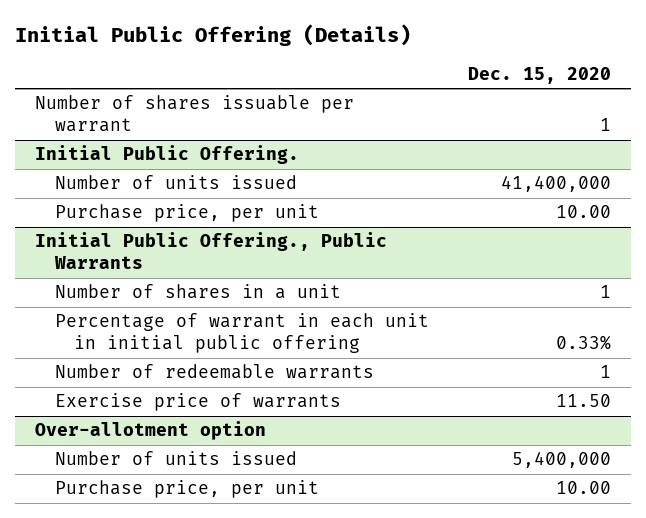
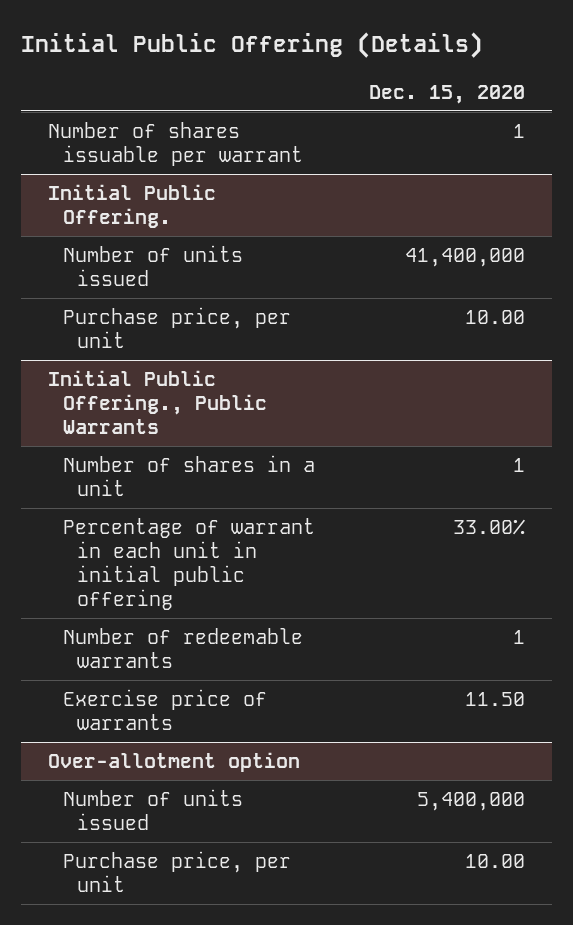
@ Initial Public Offering., Public Warrants
- Percentage of warrant in each unit in initial public offering | 0.33%
+ Percentage of warrant in each unit in initial public offering | 33.00%

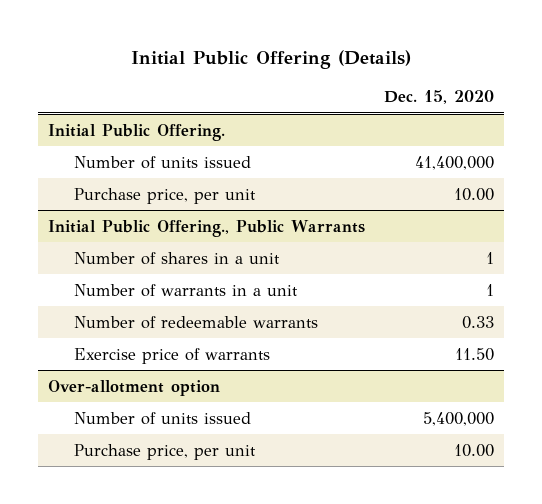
- Number of shares issuable per warrant | 1
@ Initial Public Offering., Public Warrants
- Percentage of warrant in each unit in initial public offering | 33.00%
- Number of redeemable warrants | 1
+ Number of warrants in a unit | 1
+ Number of redeemable warrants | 0.33

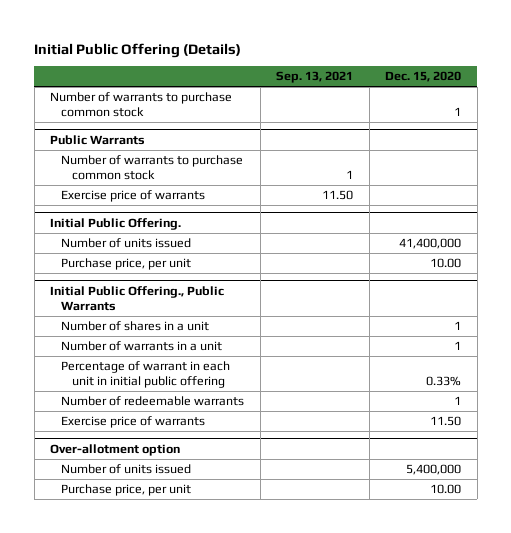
- | Dec. 15, 2020
+ | Sep. 13, 2021 | Dec. 15, 2020
+ Number of warrants to purchase common stock | | 1
+ Public Warrants
+ Number of warrants to purchase common stock | 1 |
+ Exercise price of warrants | 11.50 |
@ Initial Public Offering., Public Warrants
- Number of redeemable warrants | 0.33
+ Percentage of warrant in each unit in initial public offering | | 0.33%
+ Number of redeemable warrants | | 1

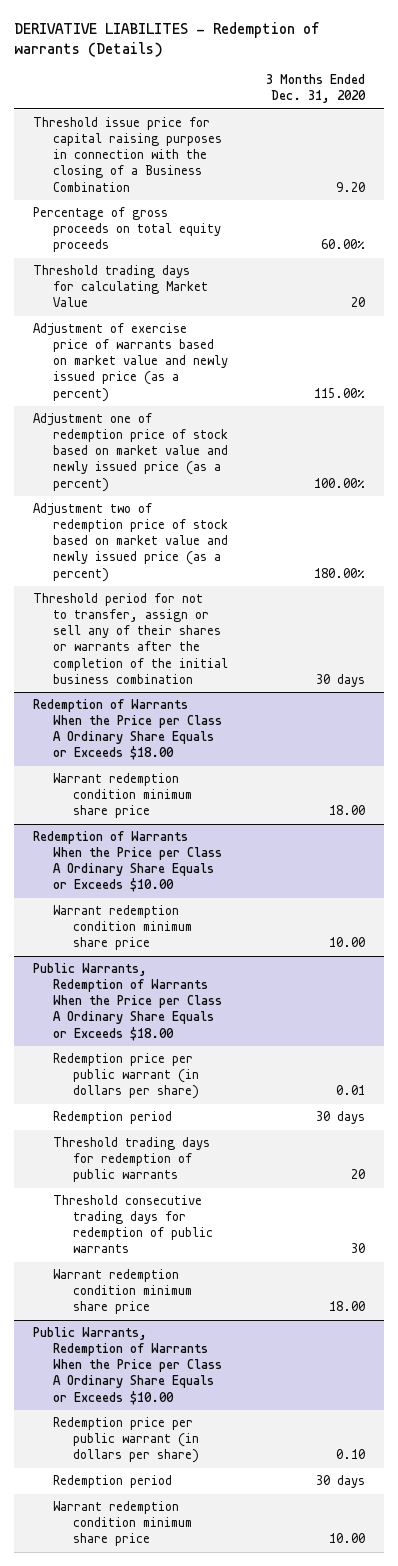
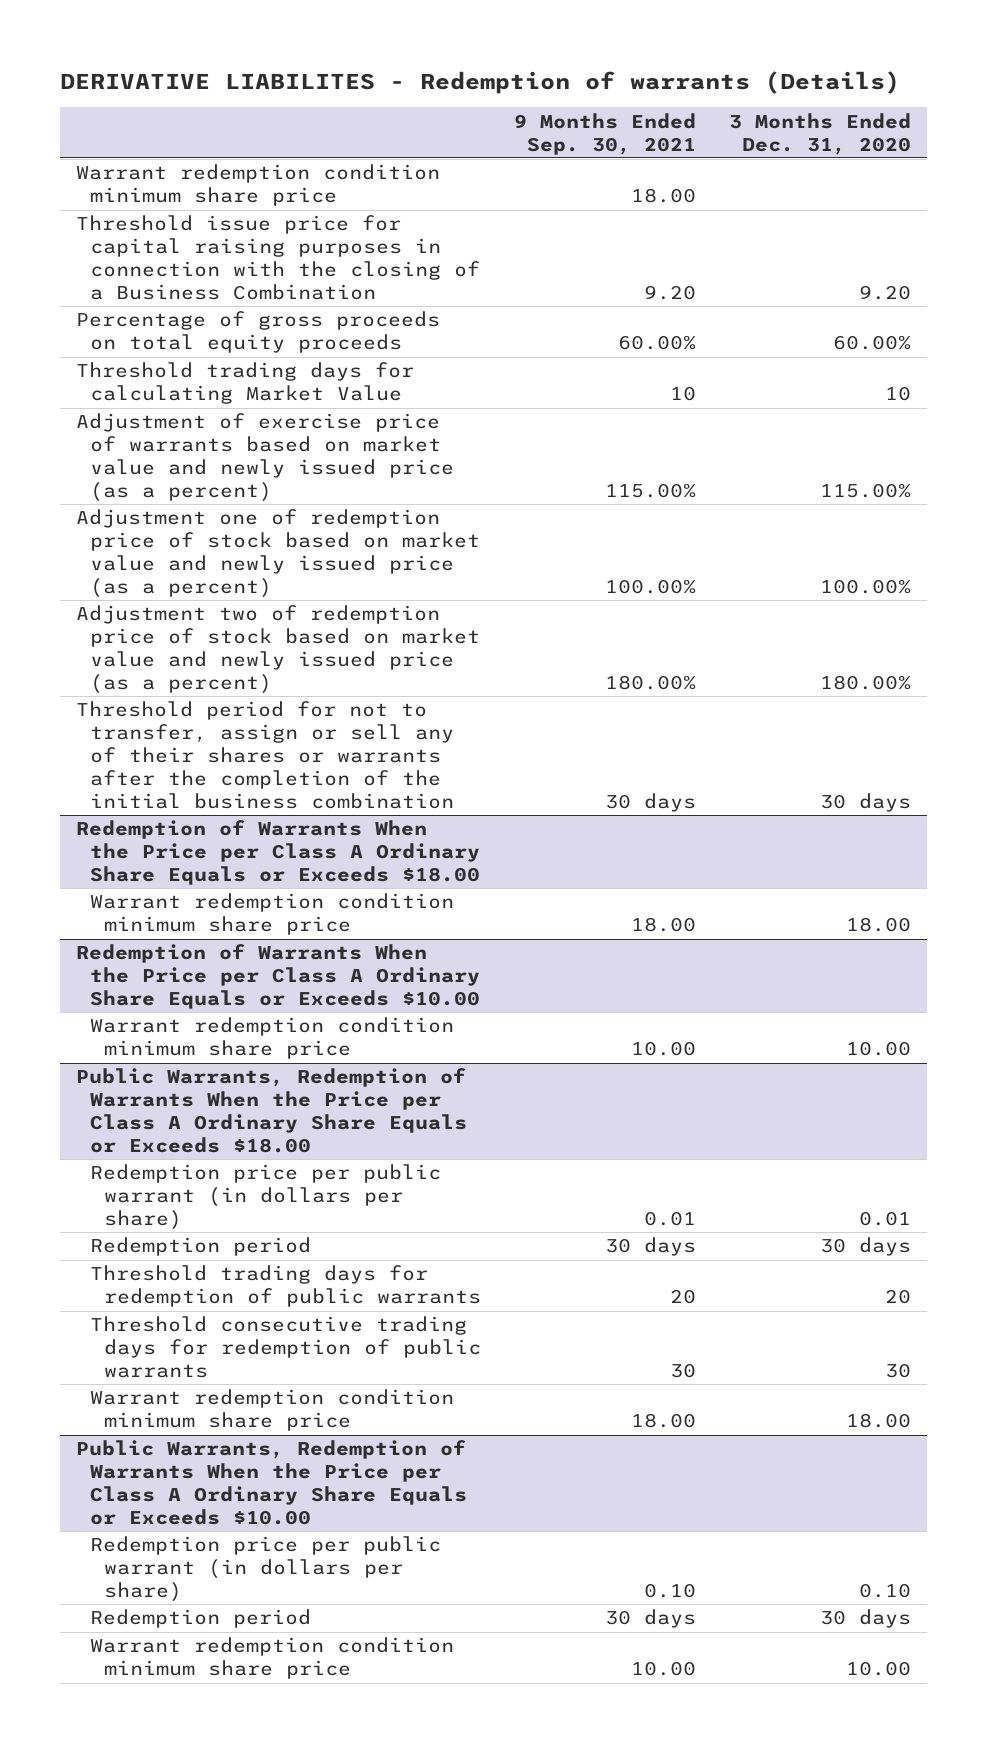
- | 3 Months Ended Dec. 31, 2020
+ | 9 Months Ended Sep. 30, 2021 | 3 Months Ended Dec. 31, 2020
+ Warrant redemption condition minimum share price | 18.00 |
- Threshold trading days for calculating Market Value | 20
+ Threshold trading days for calculating Market Value | 10 | 10

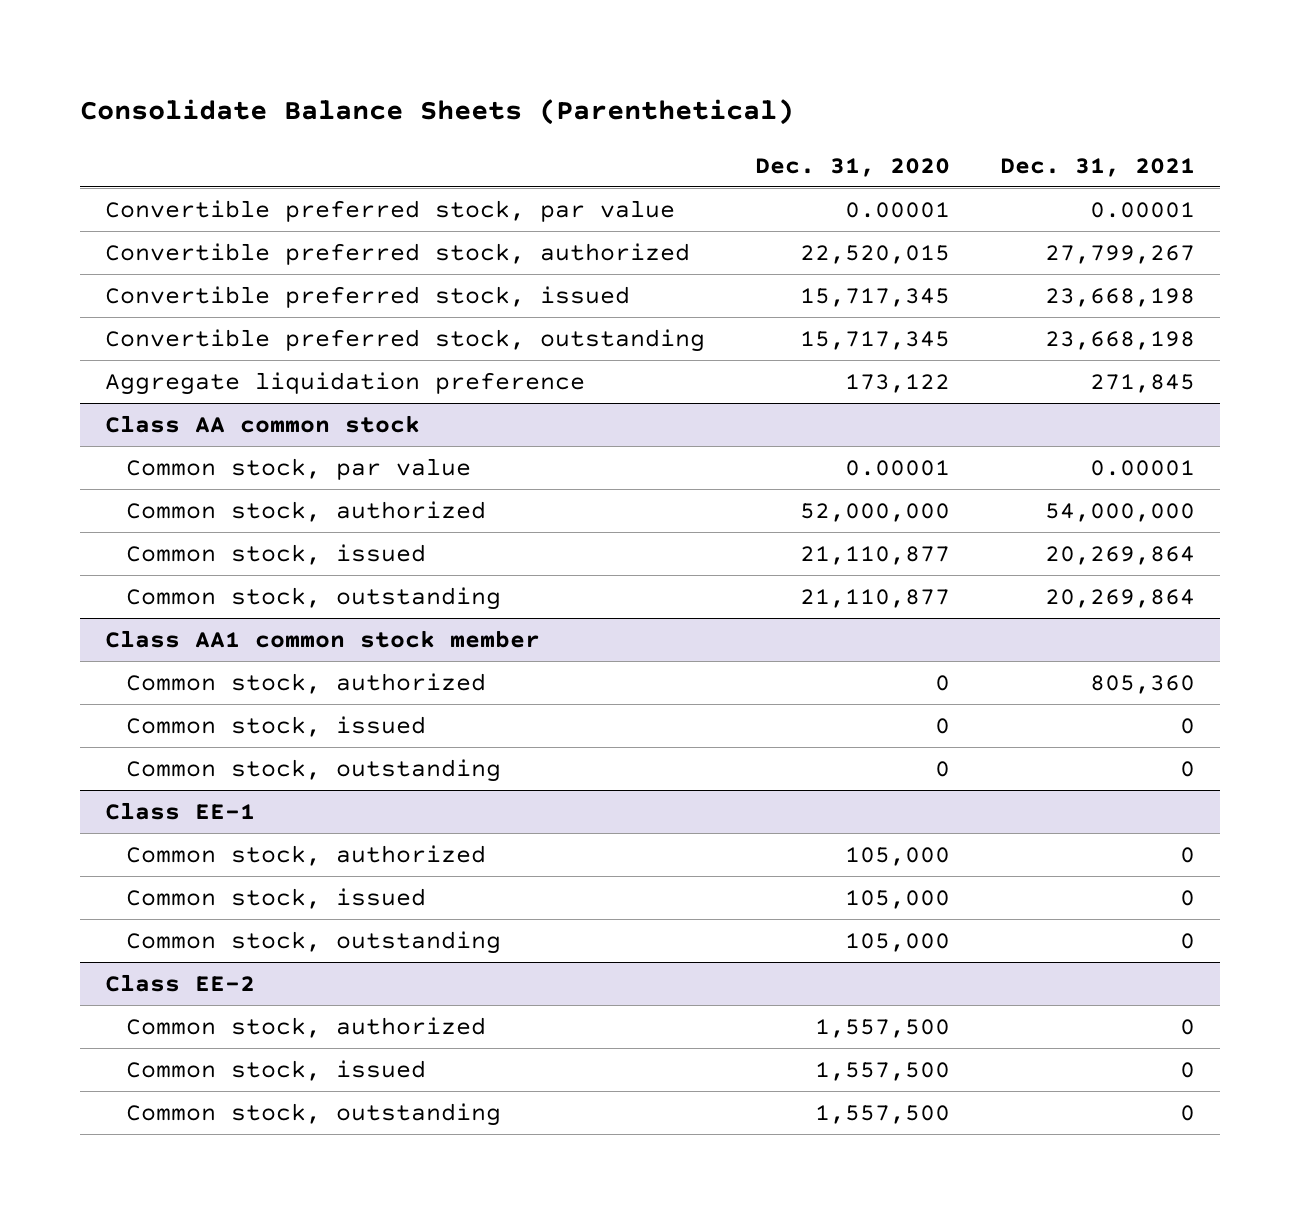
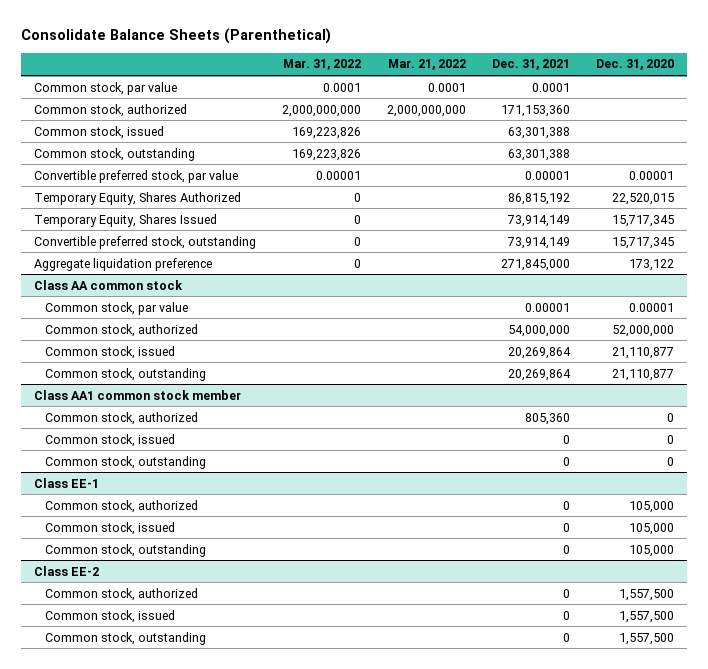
- | Dec. 31, 2020 | Dec. 31, 2021
+ | Mar. 31, 2022 | Mar. 21, 2022 | Dec. 31, 2021 | Dec. 31, 2020
+ Common stock, par value | 0.0001 | 0.0001 | 0.0001 |
+ Common stock, authorized | 2,000,000,000 | 2,000,000,000 | 171,153,360 |
+ Common stock, issued | 169,223,826 | | 63,301,388 |
+ Common stock, outstanding | 169,223,826 | | 63,301,388 |
- Convertible preferred stock, authorized | 22,520,015 | 27,799,267
- Convertible preferred stock, issued | 15,717,345 | 23,668,198
- Convertible preferred stock, outstanding | 15,717,345 | 23,668,198
- Aggregate liquidation preference | 173,122 | 271,845
+ Temporary Equity, Shares Authorized | 0 | | 86,815,192 | 22,520,015
+ Temporary Equity, Shares Issued | 0 | | 73,914,149 | 15,717,345
+ Convertible preferred stock, outstanding | 0 | | 73,914,149 | 15,717,345
+ Aggregate liquidation preference | 0 | | 271,845,000 | 173,122

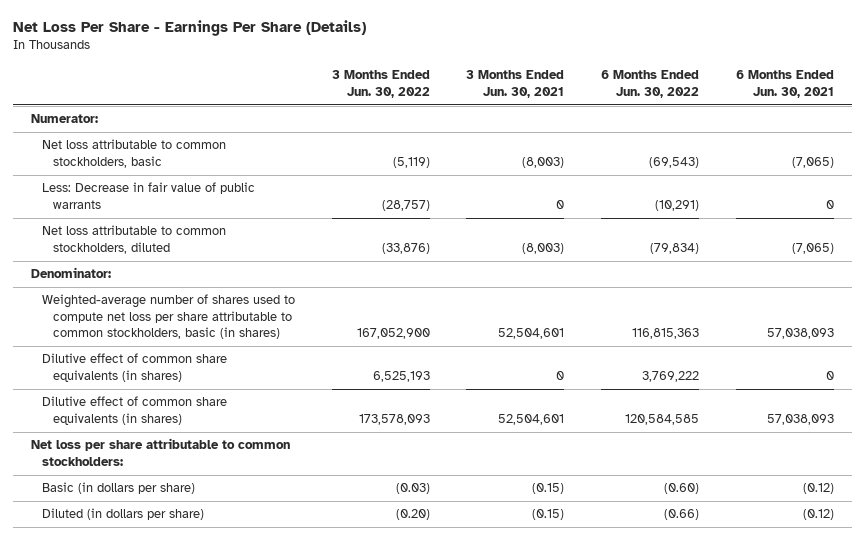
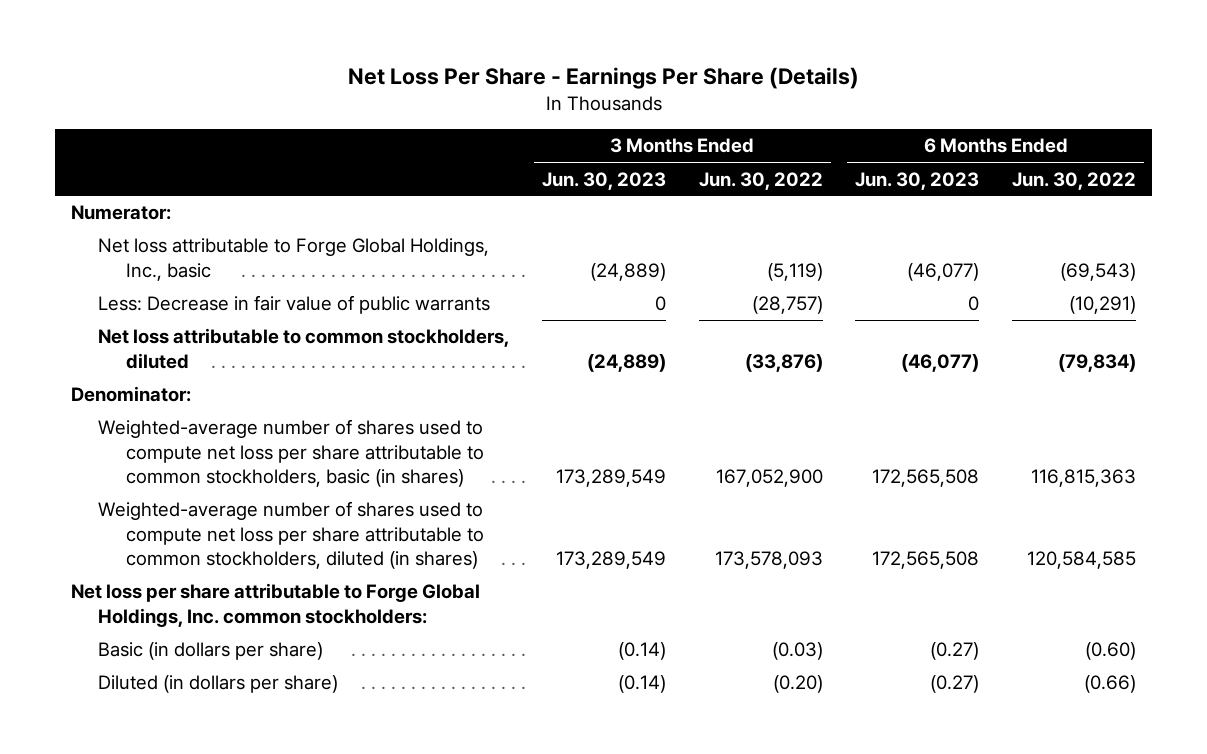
- | 3 Months Ended Jun. 30, 2022 | 3 Months Ended Jun. 30, 2021 | 6 Months Ended Jun. 30, 2022 | 6 Months Ended Jun. 30, 2021
+ | 3 Months Ended Jun. 30, 2023 | 3 Months Ended Jun. 30, 2022 | 6 Months Ended Jun. 30, 2023 | 6 Months Ended Jun. 30, 2022
- Net loss attributable to common stockholders, basic | (5,119) | (8,003) | (69,543) | (7,065)
+ Net loss attributable to Forge Global Holdings, Inc., basic | (24,889) | (5,119) | (46,077) | (69,543)
- Dilutive effect of common share equivalents (in shares) | 6,525,193 | 0 | 3,769,222 | 0
- Dilutive effect of common share equivalents (in shares) | 173,578,093 | 52,504,601 | 120,584,585 | 57,038,093
- Net loss per share attributable to common stockholders:
+ Weighted-average number of shares used to compute net loss per share attributable to common stockholders, diluted (in shares) | 173,289,549 | 173,578,093 | 172,565,508 | 120,584,585
+ Net loss per share attributable to Forge Global Holdings, Inc. common stockholders:

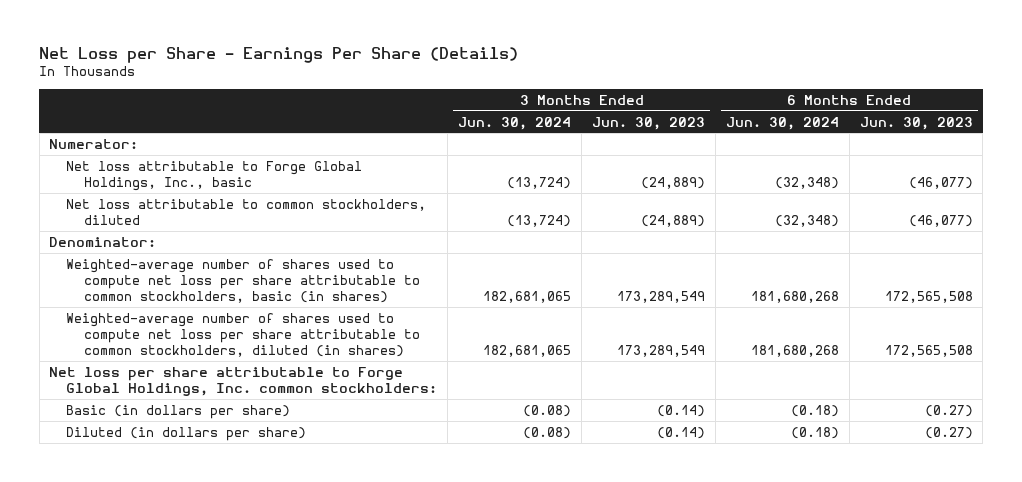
- Net Loss Per Share - Earnings Per Share (Details)
+ Net Loss per Share - Earnings Per Share (Details)
- | 3 Months Ended Jun. 30, 2023 | 3 Months Ended Jun. 30, 2022 | 6 Months Ended Jun. 30, 2023 | 6 Months Ended Jun. 30, 2022
+ | 3 Months Ended Jun. 30, 2024 | 3 Months Ended Jun. 30, 2023 | 6 Months Ended Jun. 30, 2024 | 6 Months Ended Jun. 30, 2023
- Less: Decrease in fair value of public warrants | 0 | (28,757) | 0 | (10,291)

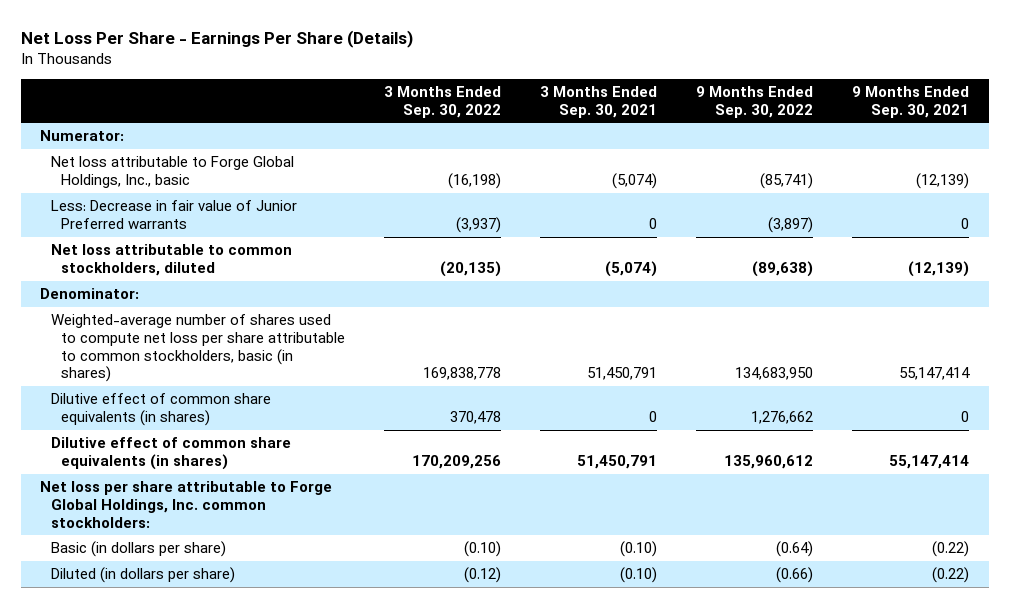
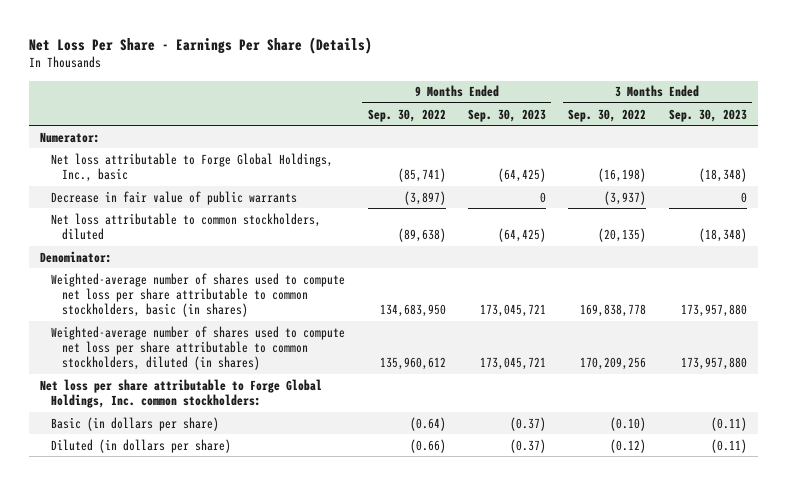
- | 3 Months Ended Sep. 30, 2022 | 3 Months Ended Sep. 30, 2021 | 9 Months Ended Sep. 30, 2022 | 9 Months Ended Sep. 30, 2021
+ | 9 Months Ended Sep. 30, 2022 | 9 Months Ended Sep. 30, 2023 | 3 Months Ended Sep. 30, 2022 | 3 Months Ended Sep. 30, 2023
- Less: Decrease in fair value of Junior Preferred warrants | (3,937) | 0 | (3,897) | 0
+ Decrease in fair value of public warrants | (3,897) | 0 | (3,937) | 0
- Dilutive effect of common share equivalents (in shares) | 370,478 | 0 | 1,276,662 | 0
- Dilutive effect of common share equivalents (in shares) | 170,209,256 | 51,450,791 | 135,960,612 | 55,147,414
+ Weighted-average number of shares used to compute net loss per share attributable to common stockholders, diluted (in shares) | 135,960,612 | 173,045,721 | 170,209,256 | 173,957,880

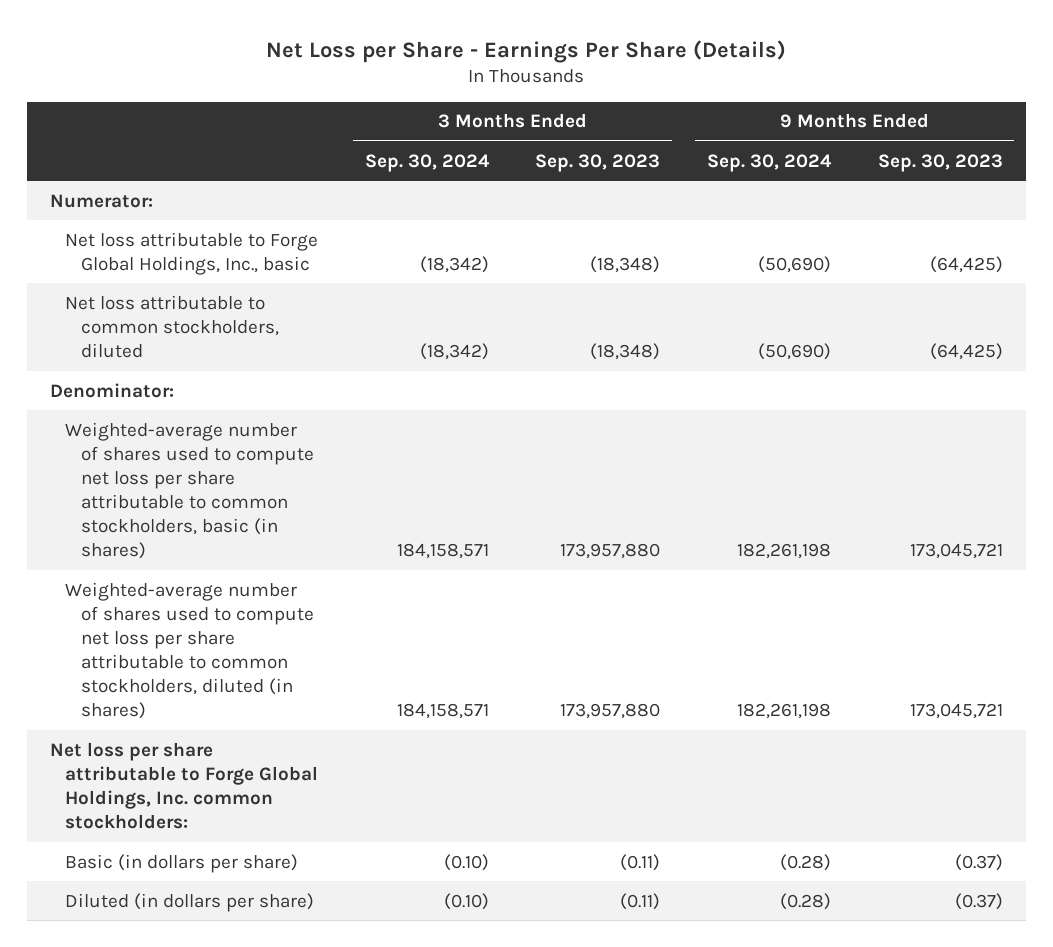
- Net Loss Per Share - Earnings Per Share (Details)
+ Net Loss per Share - Earnings Per Share (Details)
- | 9 Months Ended Sep. 30, 2022 | 9 Months Ended Sep. 30, 2023 | 3 Months Ended Sep. 30, 2022 | 3 Months Ended Sep. 30, 2023
+ | 3 Months Ended Sep. 30, 2024 | 3 Months Ended Sep. 30, 2023 | 9 Months Ended Sep. 30, 2024 | 9 Months Ended Sep. 30, 2023
- Decrease in fair value of public warrants | (3,897) | 0 | (3,937) | 0

